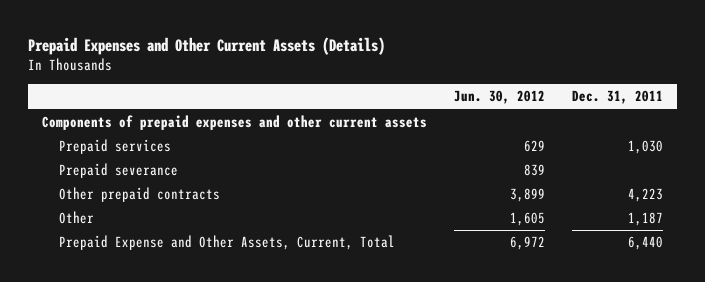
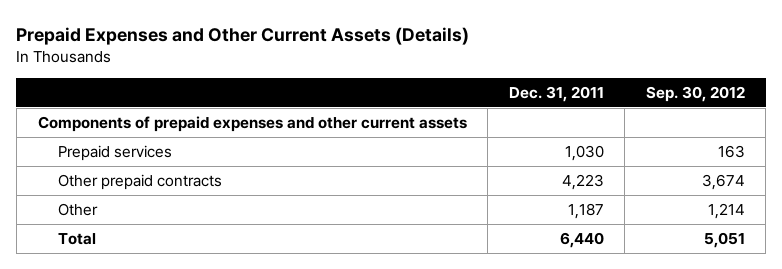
- | Jun. 30, 2012 | Dec. 31, 2011
+ | Dec. 31, 2011 | Sep. 30, 2012
- Prepaid severance | 839 |
- Prepaid Expense and Other Assets, Current, Total | 6,972 | 6,440
+ Total | 6,440 | 5,051

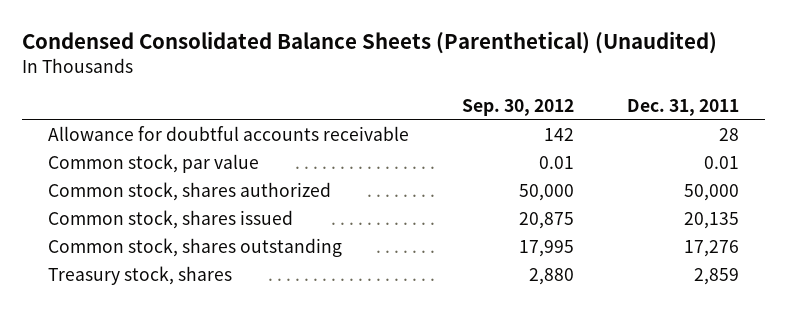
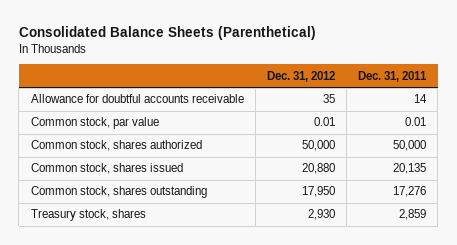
- Condensed Consolidated Balance Sheets (Parenthetical) (Unaudited)
+ Consolidated Balance Sheets (Parenthetical)
- | Sep. 30, 2012 | Dec. 31, 2011
+ | Dec. 31, 2012 | Dec. 31, 2011
- Allowance for doubtful accounts receivable | 142 | 28
+ Allowance for doubtful accounts receivable | 35 | 14

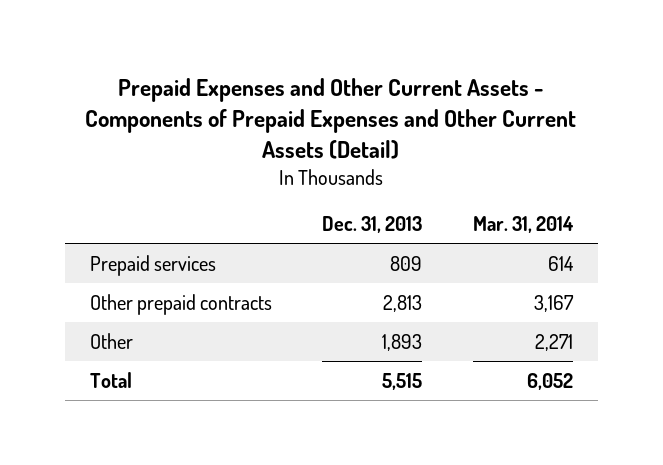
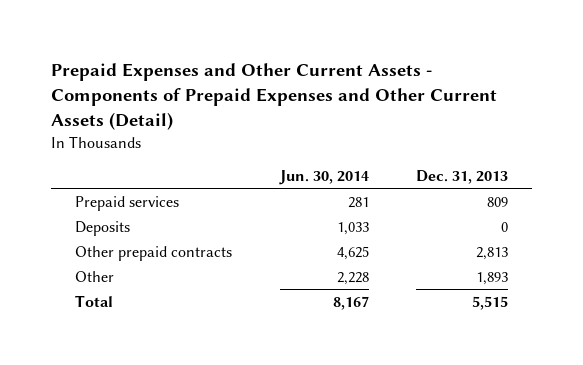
- | Dec. 31, 2013 | Mar. 31, 2014
+ | Jun. 30, 2014 | Dec. 31, 2013
+ Deposits | 1,033 | 0

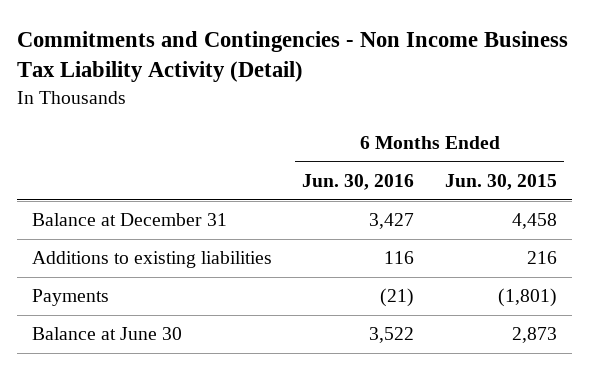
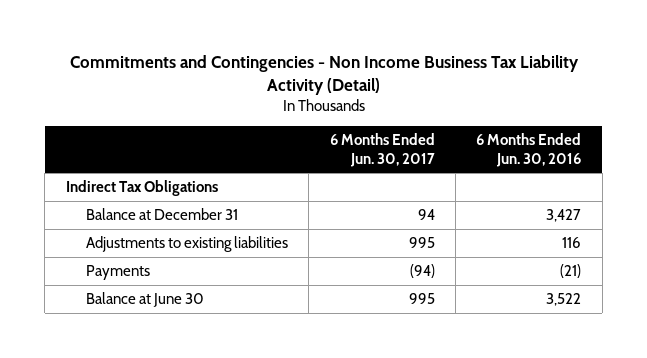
- | 6 Months Ended Jun. 30, 2016 | 6 Months Ended Jun. 30, 2015
+ | 6 Months Ended Jun. 30, 2017 | 6 Months Ended Jun. 30, 2016
+ Indirect Tax Obligations
- Additions to existing liabilities | 116 | 216
+ Adjustments to existing liabilities | 995 | 116

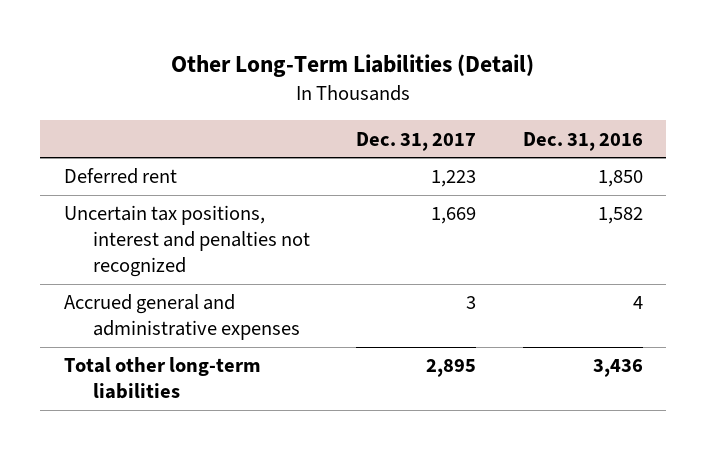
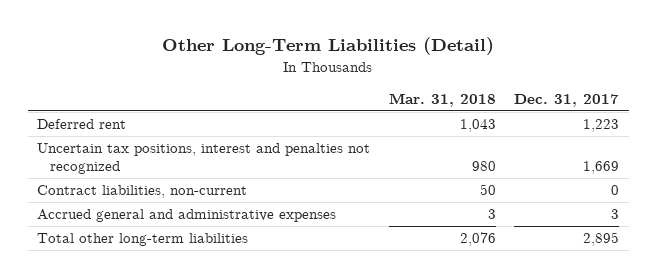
- | Dec. 31, 2017 | Dec. 31, 2016
+ | Mar. 31, 2018 | Dec. 31, 2017
+ Contract liabilities, non-current | 50 | 0

